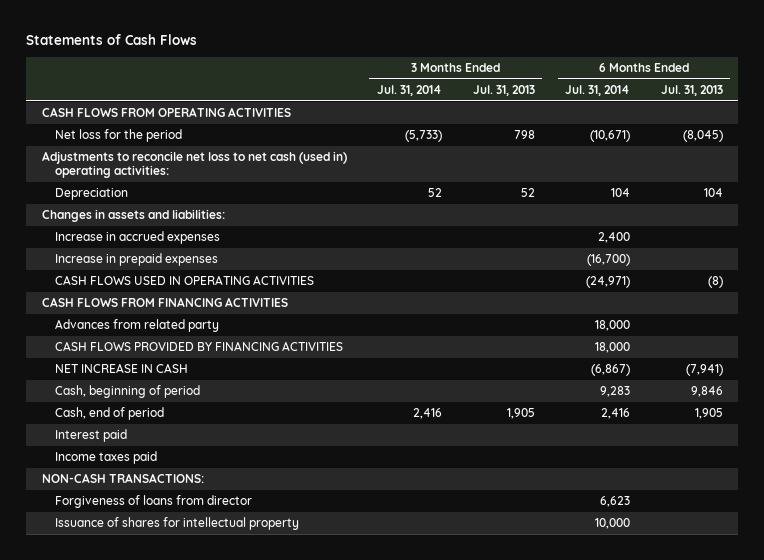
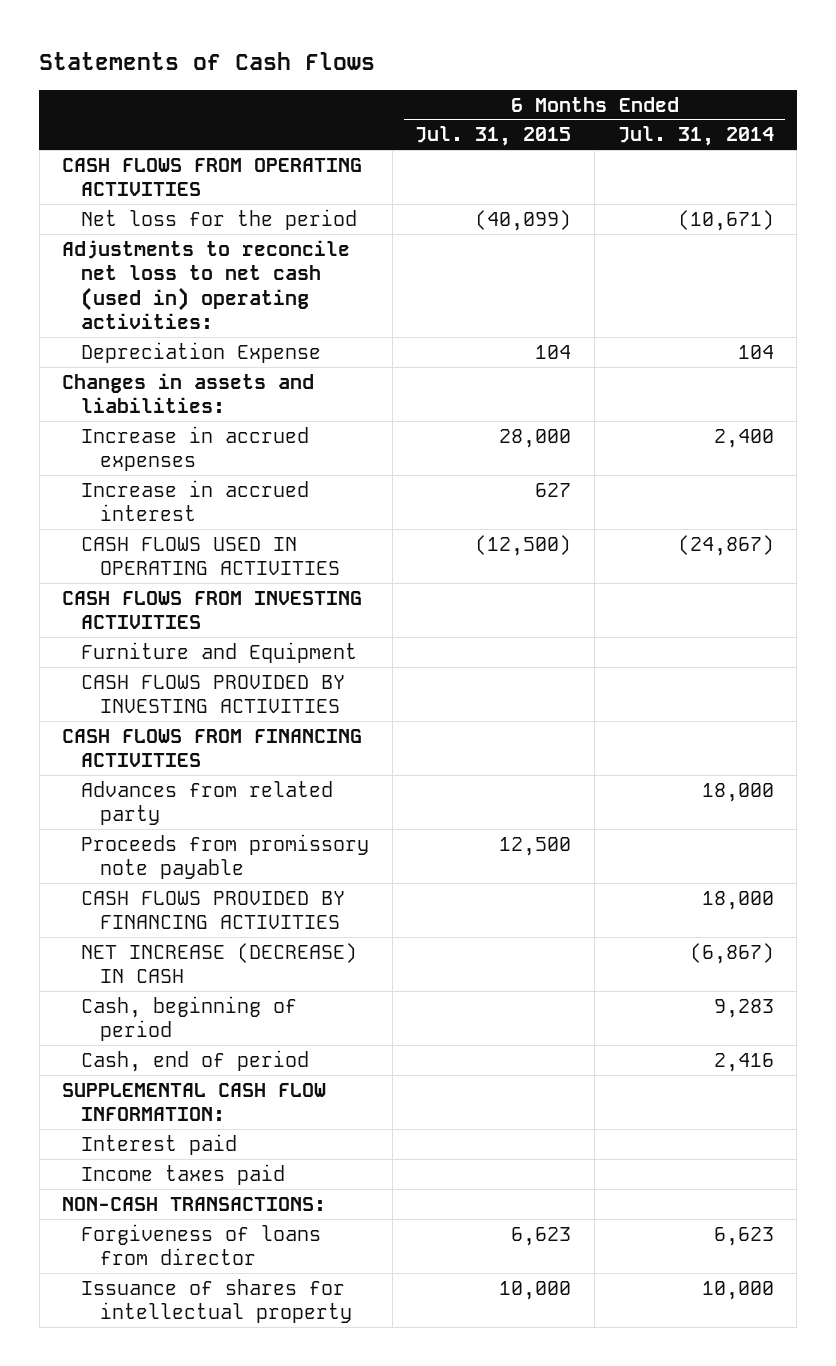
- | 3 Months Ended Jul. 31, 2014 | 3 Months Ended Jul. 31, 2013 | 6 Months Ended Jul. 31, 2014 | 6 Months Ended Jul. 31, 2013
+ | 6 Months Ended Jul. 31, 2015 | 6 Months Ended Jul. 31, 2014
- Depreciation | 52 | 52 | 104 | 104
+ Depreciation Expense | 104 | 104
- Increase in prepaid expenses | | | (16,700) |
- CASH FLOWS USED IN OPERATING ACTIVITIES | | | (24,971) | (8)
+ Increase in accrued interest | 627 |
+ CASH FLOWS USED IN OPERATING ACTIVITIES | (12,500) | (24,867)
+ CASH FLOWS FROM INVESTING ACTIVITIES
+ Furniture and Equipment
+ CASH FLOWS PROVIDED BY INVESTING ACTIVITIES
+ Proceeds from promissory note payable | 12,500 |
- NET INCREASE IN CASH | | | (6,867) | (7,941)
+ NET INCREASE (DECREASE) IN CASH | | (6,867)
+ SUPPLEMENTAL CASH FLOW INFORMATION:

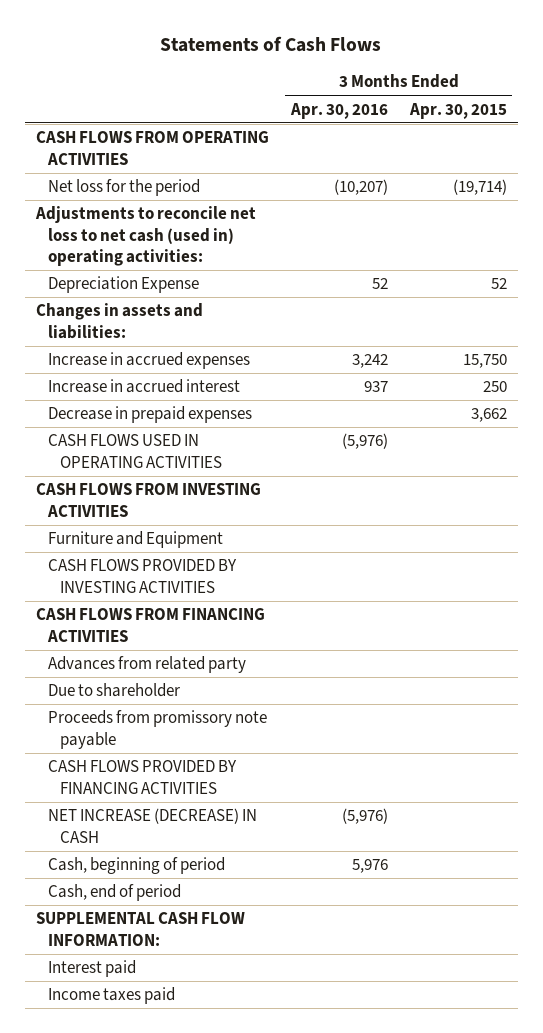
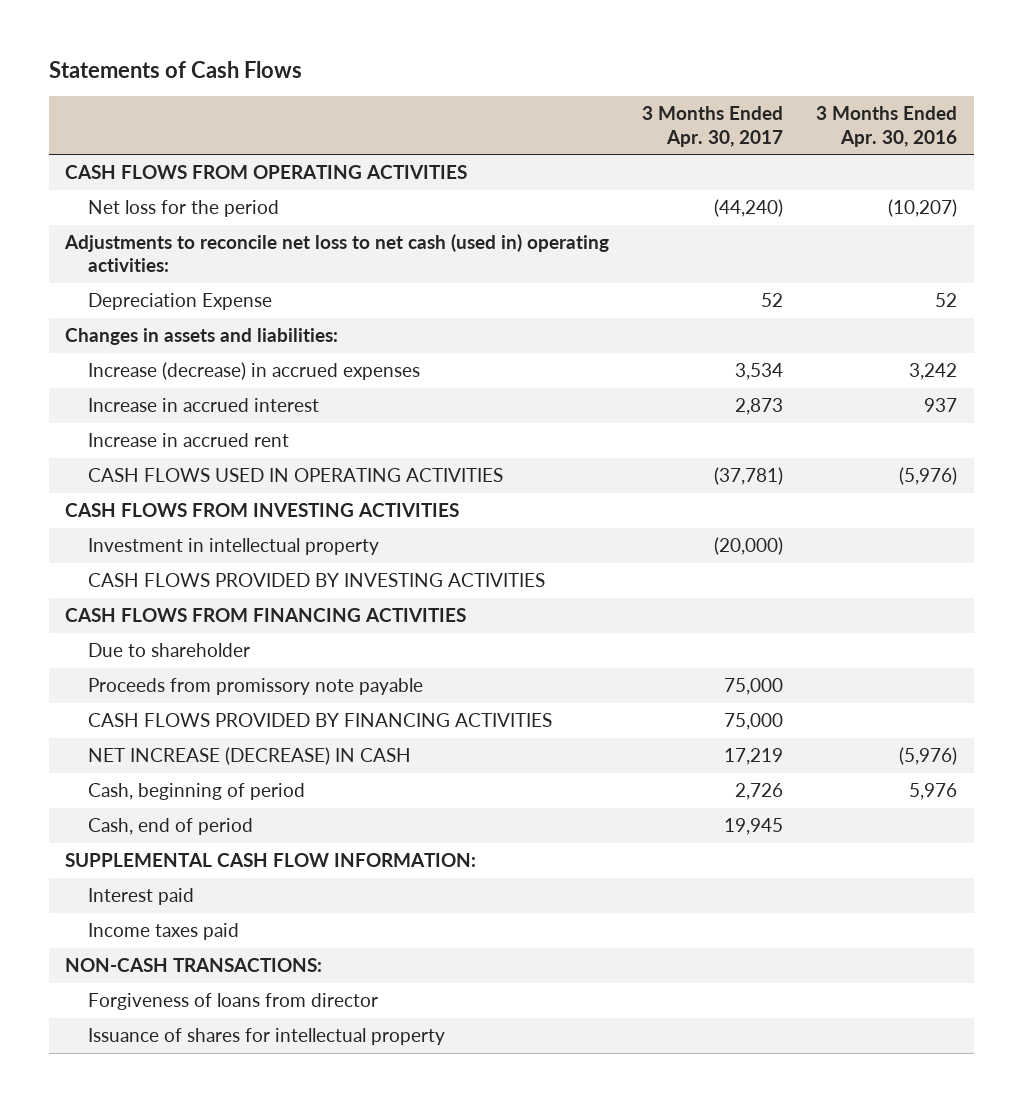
- | 3 Months Ended Apr. 30, 2016 | 3 Months Ended Apr. 30, 2015
+ | 3 Months Ended Apr. 30, 2017 | 3 Months Ended Apr. 30, 2016
- Increase in accrued expenses | 3,242 | 15,750
+ Increase (decrease) in accrued expenses | 3,534 | 3,242
- Decrease in prepaid expenses | | 3,662
+ Increase in accrued rent
- Furniture and Equipment
+ Investment in intellectual property | (20,000) |
- Advances from related party
+ NON-CASH TRANSACTIONS:
+ Forgiveness of loans from director
+ Issuance of shares for intellectual property

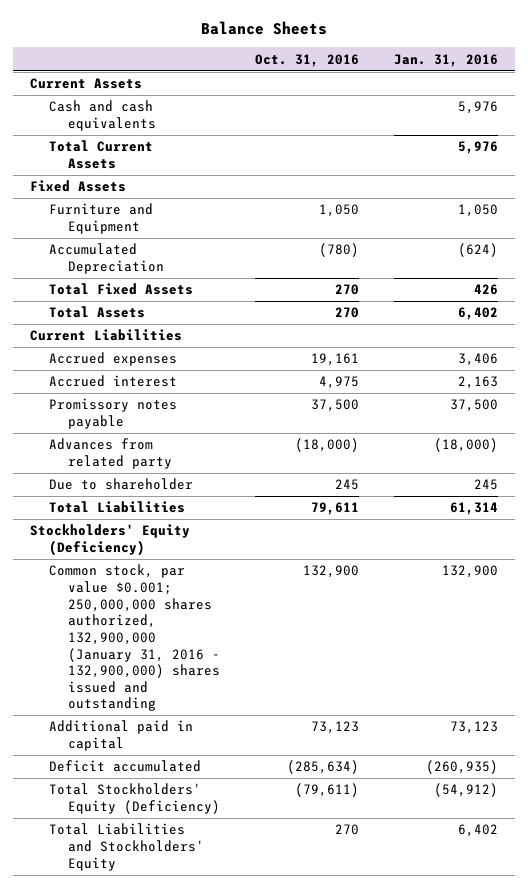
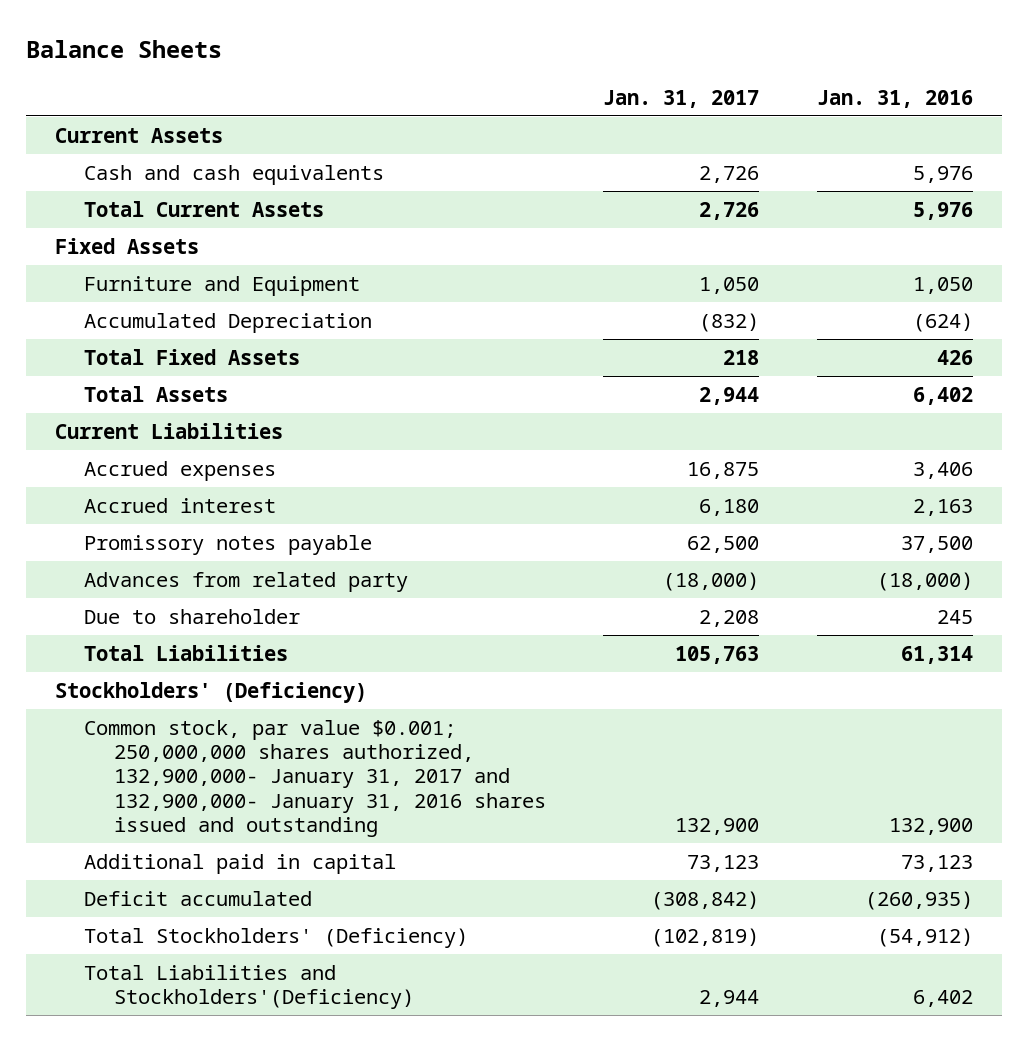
- | Oct. 31, 2016 | Jan. 31, 2016
+ | Jan. 31, 2017 | Jan. 31, 2016
- Stockholders' Equity (Deficiency)
- Common stock, par value $0.001; 250,000,000 shares authorized, 132,900,000 (January 31, 2016 - 132,900,000) shares issued and outstanding | 132,900 | 132,900
+ Stockholders' (Deficiency)
+ Common stock, par value $0.001; 250,000,000 shares authorized, 132,900,000- January 31, 2017 and 132,900,000- January 31, 2016 shares issued and outstanding | 132,900 | 132,900
- Total Stockholders' Equity (Deficiency) | (79,611) | (54,912)
- Total Liabilities and Stockholders' Equity | 270 | 6,402
+ Total Stockholders' (Deficiency) | (102,819) | (54,912)
+ Total Liabilities and Stockholders'(Deficiency) | 2,944 | 6,402

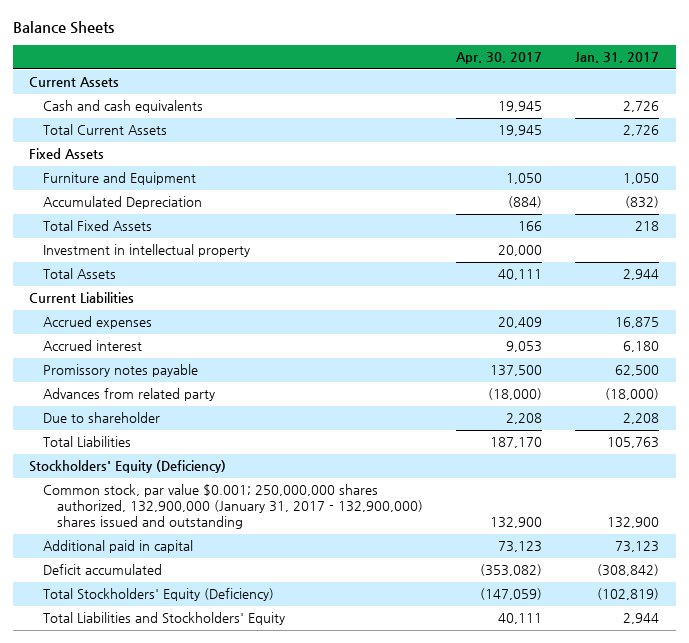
- | Jan. 31, 2017 | Jan. 31, 2016
+ | Apr. 30, 2017 | Jan. 31, 2017
+ Investment in intellectual property | 20,000 |
- Stockholders' (Deficiency)
- Common stock, par value $0.001; 250,000,000 shares authorized, 132,900,000- January 31, 2017 and 132,900,000- January 31, 2016 shares issued and outstanding | 132,900 | 132,900
+ Stockholders' Equity (Deficiency)
+ Common stock, par value $0.001; 250,000,000 shares authorized, 132,900,000 (January 31, 2017 - 132,900,000) shares issued and outstanding | 132,900 | 132,900
- Total Stockholders' (Deficiency) | (102,819) | (54,912)
- Total Liabilities and Stockholders'(Deficiency) | 2,944 | 6,402
+ Total Stockholders' Equity (Deficiency) | (147,059) | (102,819)
+ Total Liabilities and Stockholders' Equity | 40,111 | 2,944

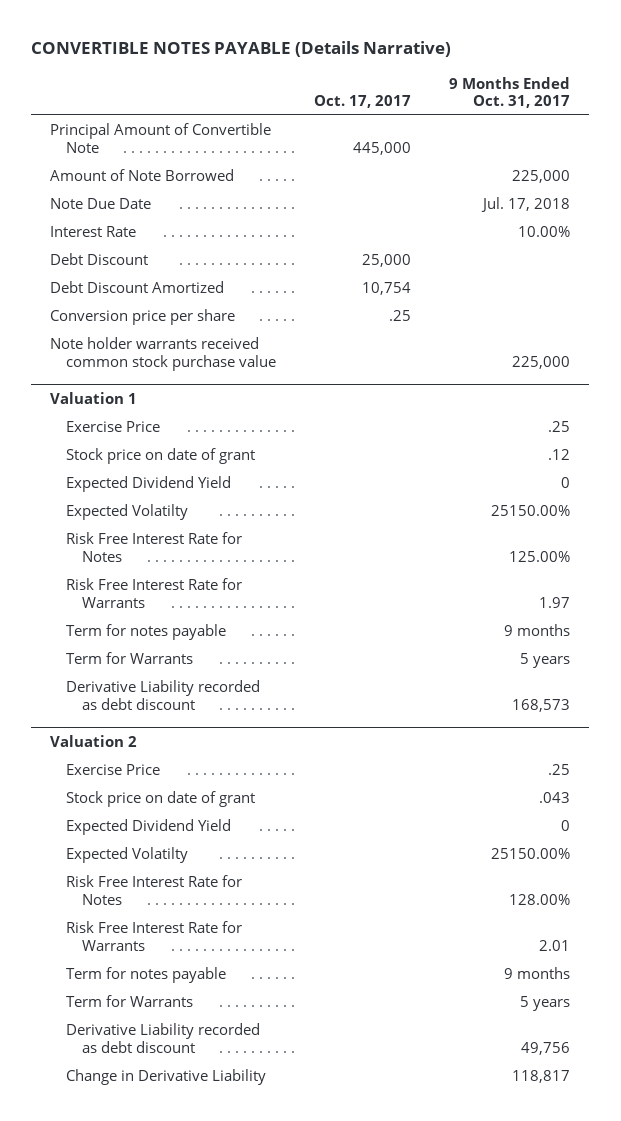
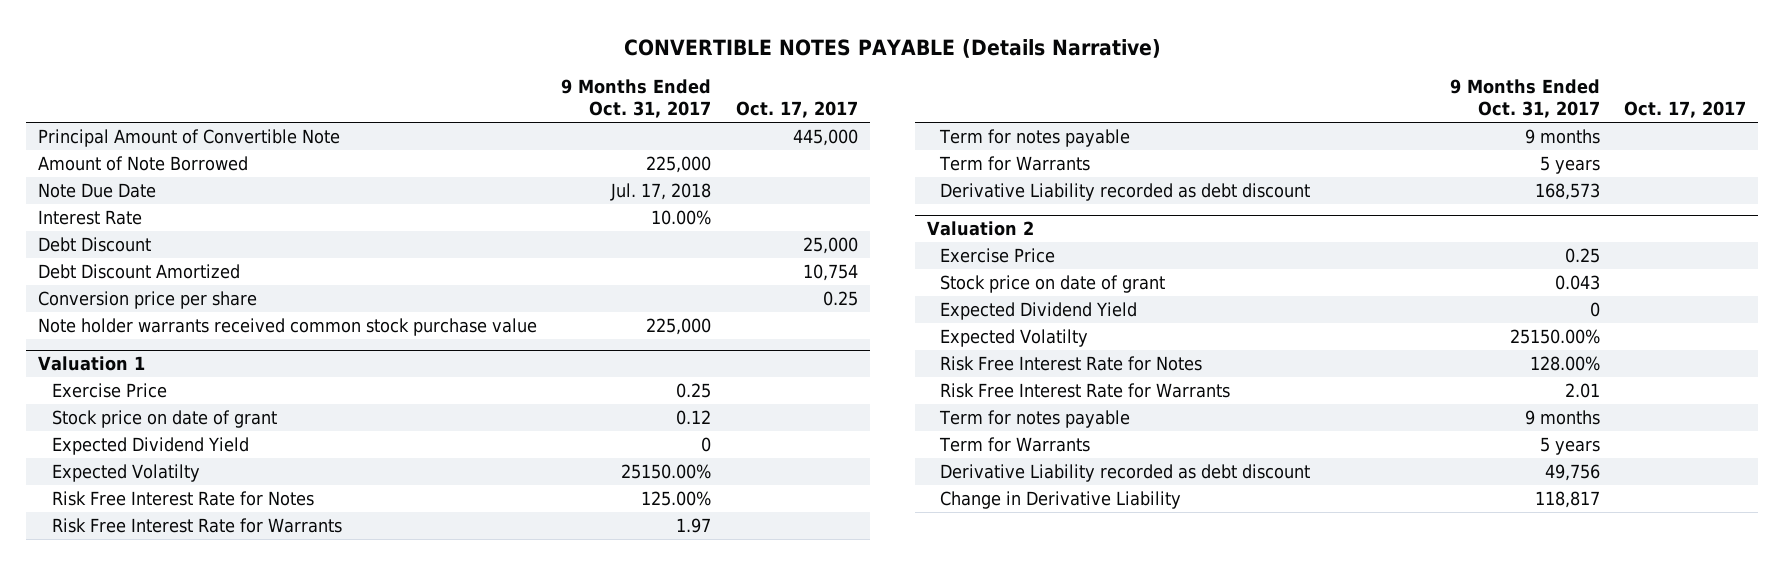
- | Oct. 17, 2017 | 9 Months Ended Oct. 31, 2017
+ | 9 Months Ended Oct. 31, 2017 | Oct. 17, 2017
- Conversion price per share | .25 |
+ Conversion price per share | | 0.25
@ Valuation 1
- Exercise Price | | .25
- Stock price on date of grant | | .12
+ Exercise Price | 0.25 |
+ Stock price on date of grant | 0.12 |
@ Valuation 2
- Exercise Price | | .25
- Stock price on date of grant | | .043
+ Exercise Price | 0.25 |
+ Stock price on date of grant | 0.043 |

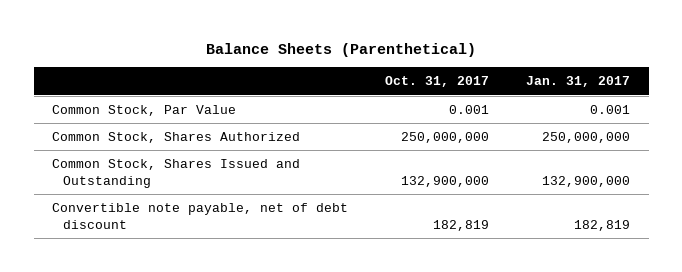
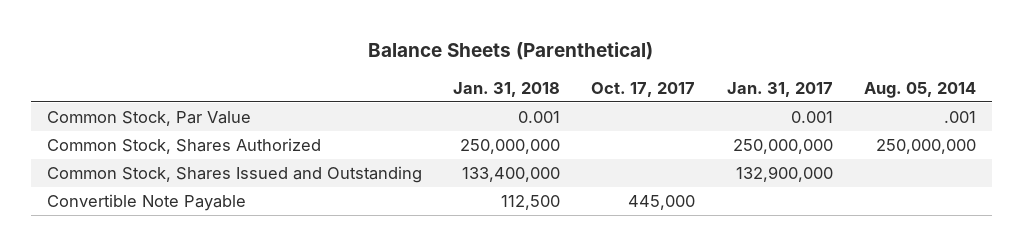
- | Oct. 31, 2017 | Jan. 31, 2017
+ | Jan. 31, 2018 | Oct. 17, 2017 | Jan. 31, 2017 | Aug. 05, 2014
- Convertible note payable, net of debt discount | 182,819 | 182,819
+ Convertible Note Payable | 112,500 | 445,000 | |

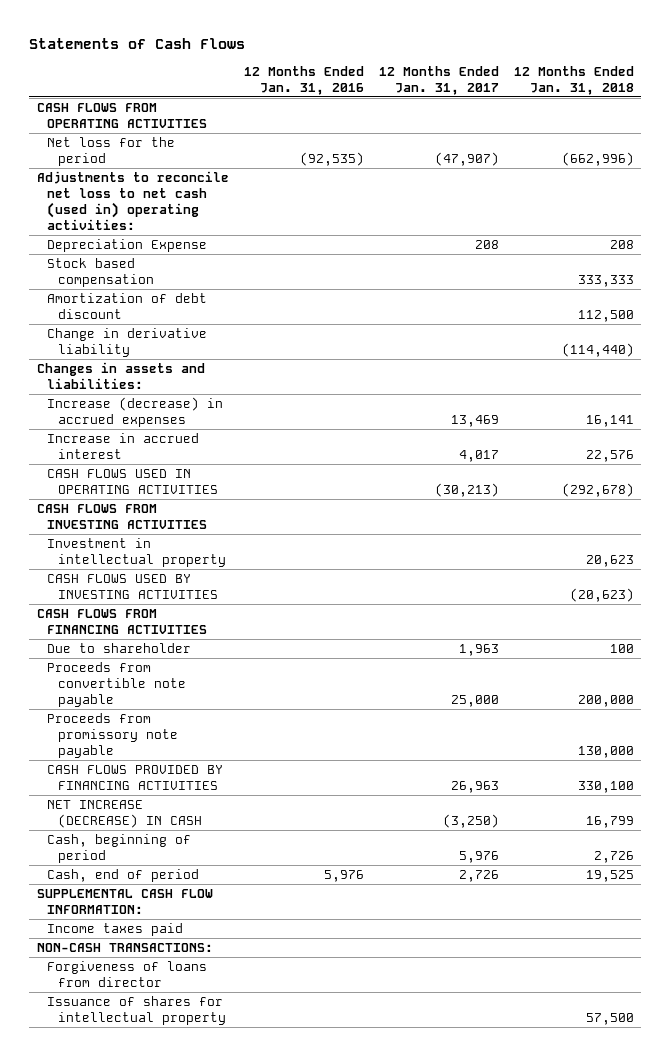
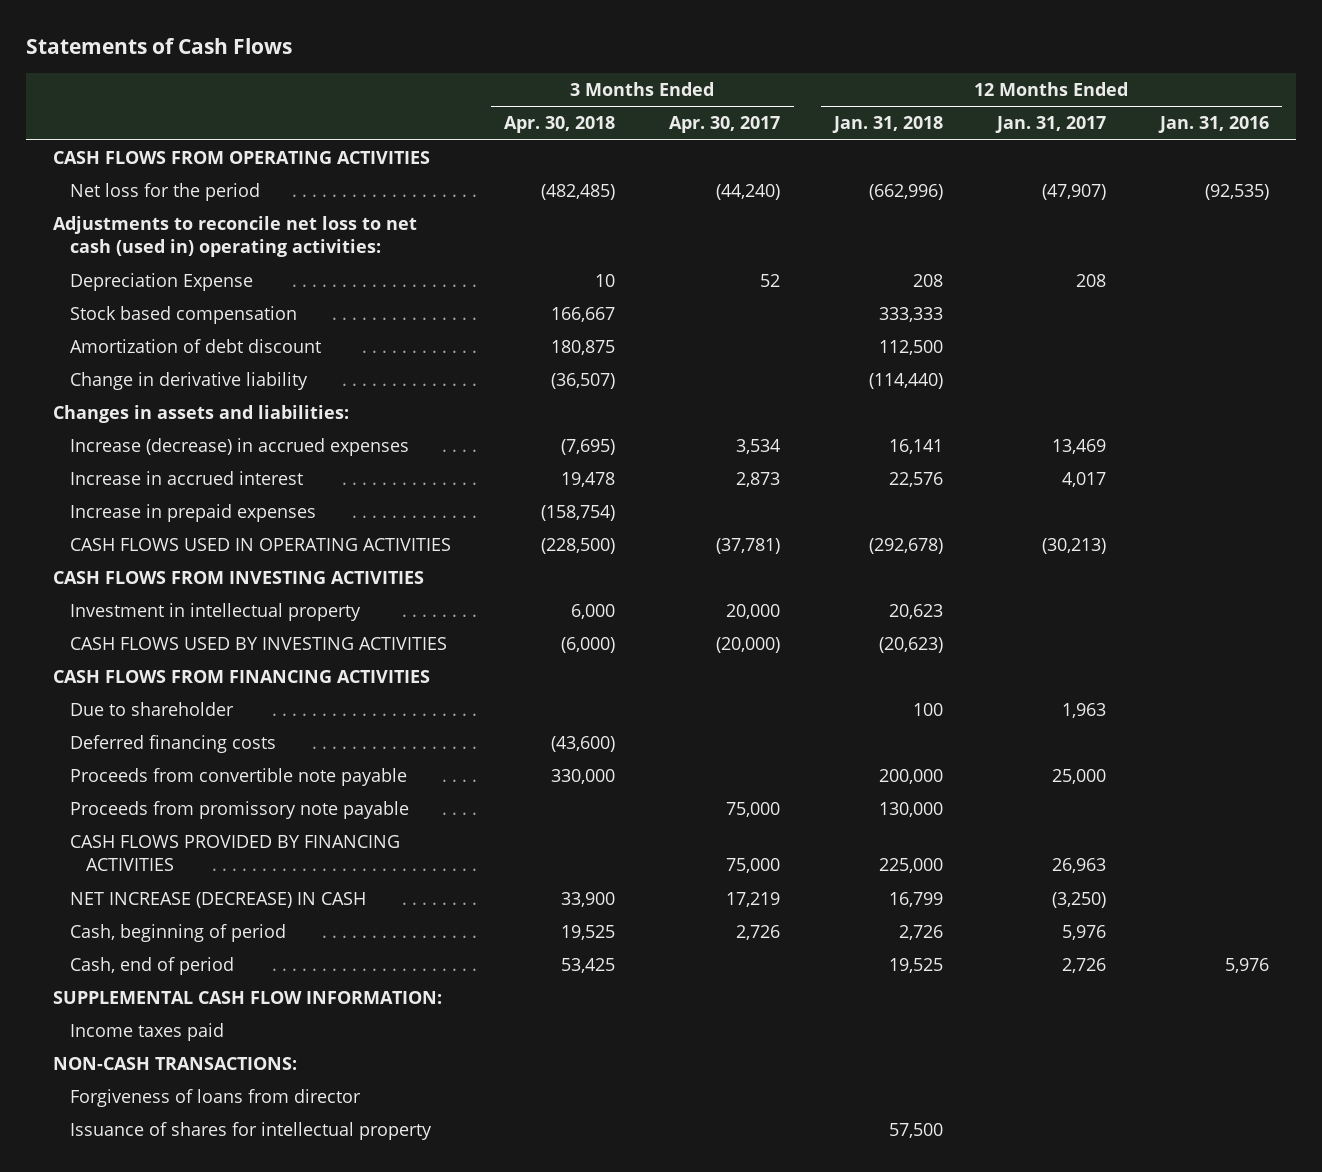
- | 12 Months Ended Jan. 31, 2016 | 12 Months Ended Jan. 31, 2017 | 12 Months Ended Jan. 31, 2018
+ | 3 Months Ended Apr. 30, 2018 | 3 Months Ended Apr. 30, 2017 | 12 Months Ended Jan. 31, 2018 | 12 Months Ended Jan. 31, 2017 | 12 Months Ended Jan. 31, 2016
+ Increase in prepaid expenses | (158,754) | | | |
+ Deferred financing costs | (43,600) | | | |
- CASH FLOWS PROVIDED BY FINANCING ACTIVITIES | | 26,963 | 330,100
+ CASH FLOWS PROVIDED BY FINANCING ACTIVITIES | | 75,000 | 225,000 | 26,963 |

